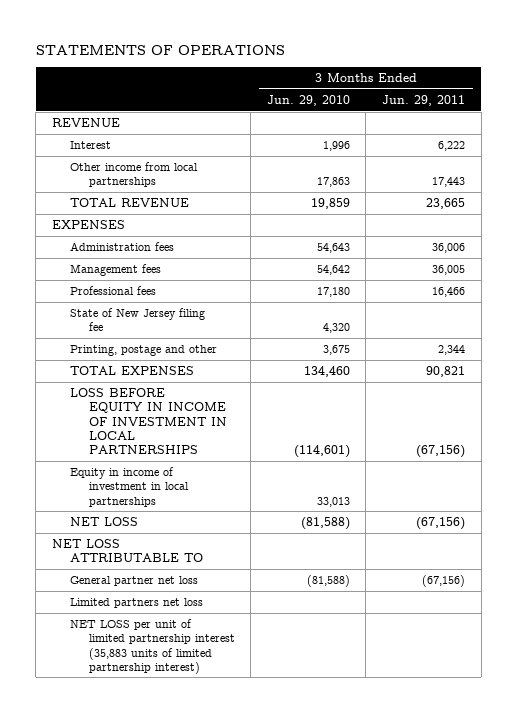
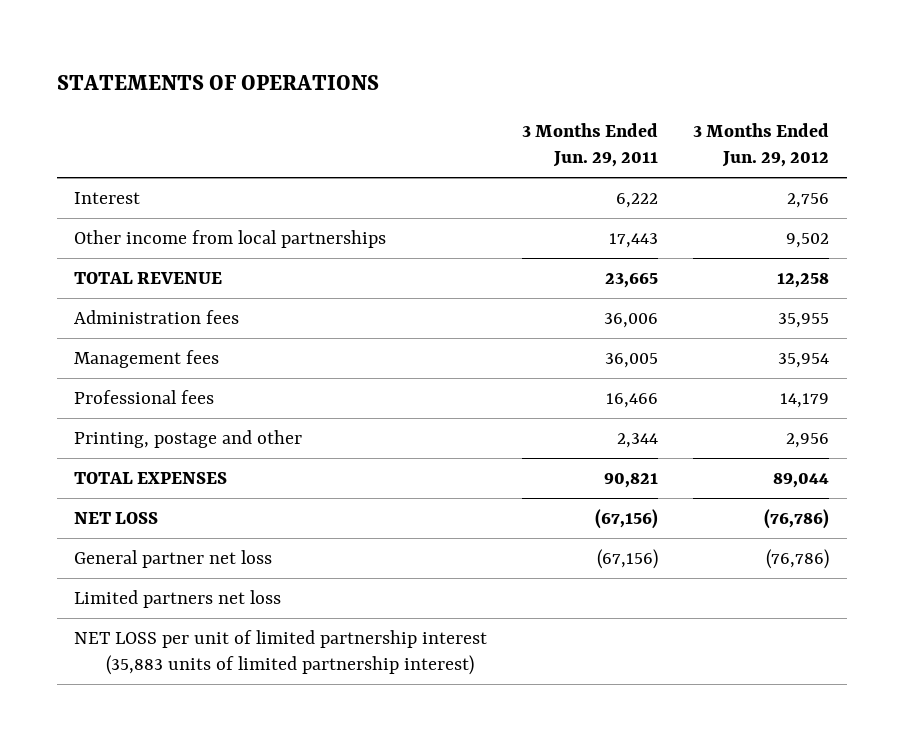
- | 3 Months Ended Jun. 29, 2010 | 3 Months Ended Jun. 29, 2011
+ | 3 Months Ended Jun. 29, 2011 | 3 Months Ended Jun. 29, 2012
- REVENUE
- EXPENSES
- State of New Jersey filing fee | 4,320 |
- LOSS BEFORE EQUITY IN INCOME OF INVESTMENT IN LOCAL PARTNERSHIPS | (114,601) | (67,156)
- Equity in income of investment in local partnerships | 33,013 |
- NET LOSS ATTRIBUTABLE TO

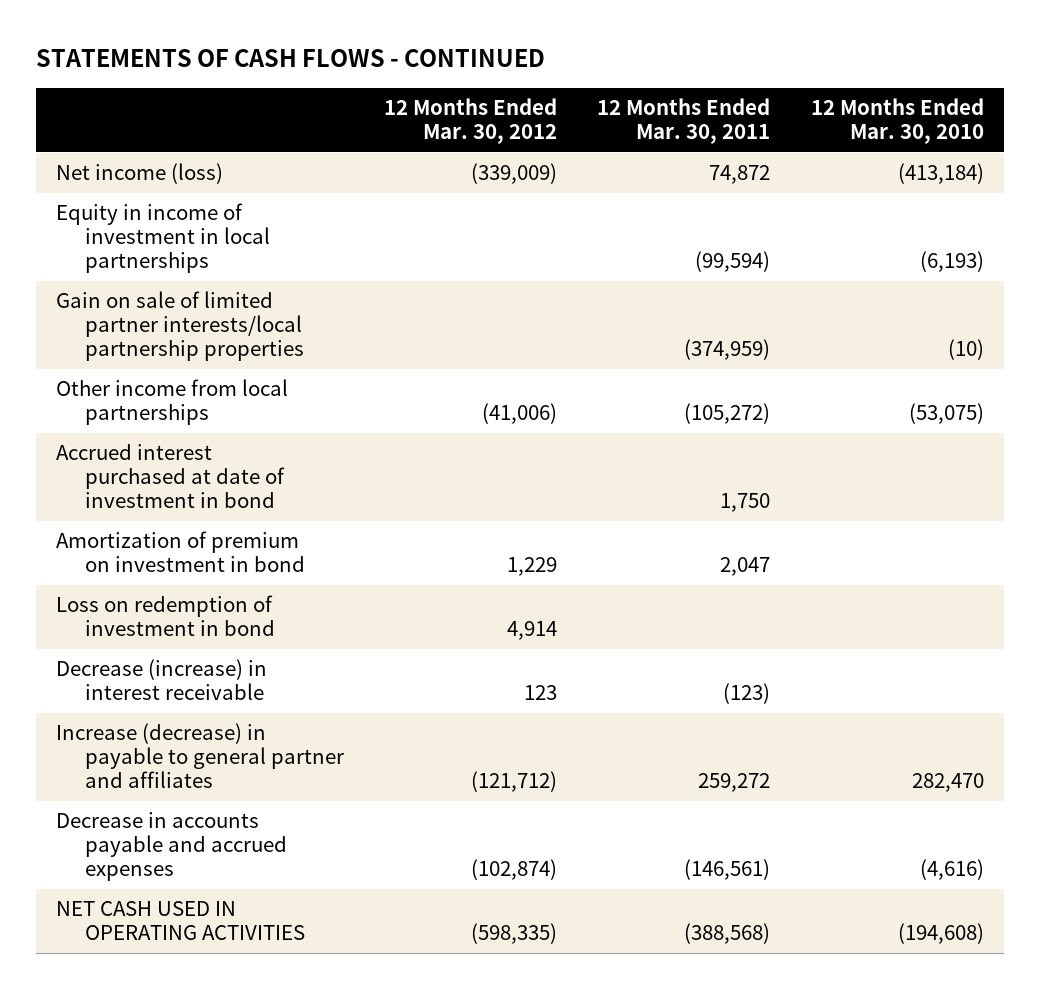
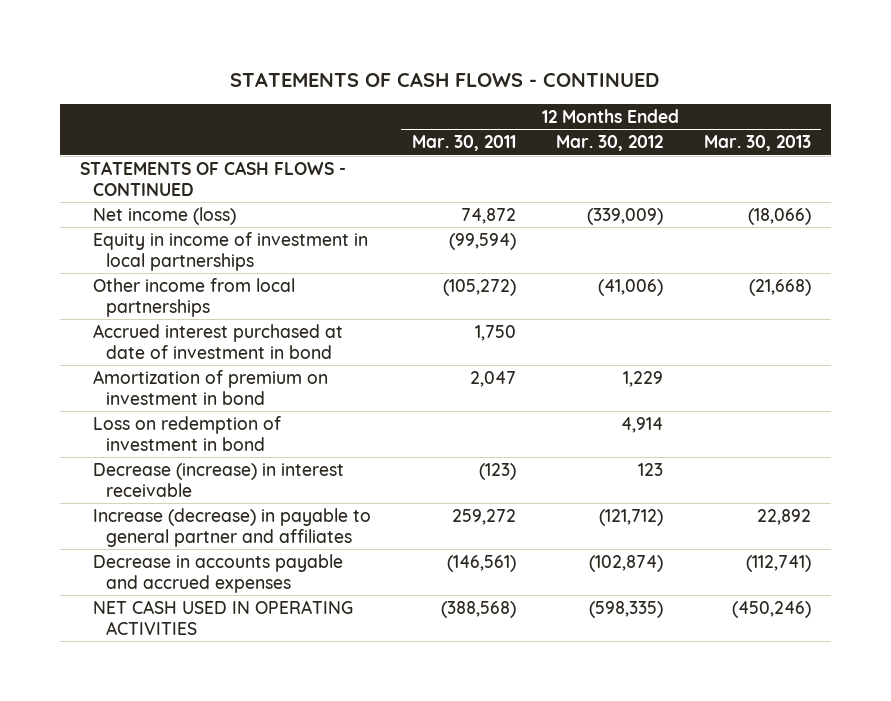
- | 12 Months Ended Mar. 30, 2012 | 12 Months Ended Mar. 30, 2011 | 12 Months Ended Mar. 30, 2010
+ | 12 Months Ended Mar. 30, 2011 | 12 Months Ended Mar. 30, 2012 | 12 Months Ended Mar. 30, 2013
+ STATEMENTS OF CASH FLOWS - CONTINUED
- Gain on sale of limited partner interests/local partnership properties | | (374,959) | (10)

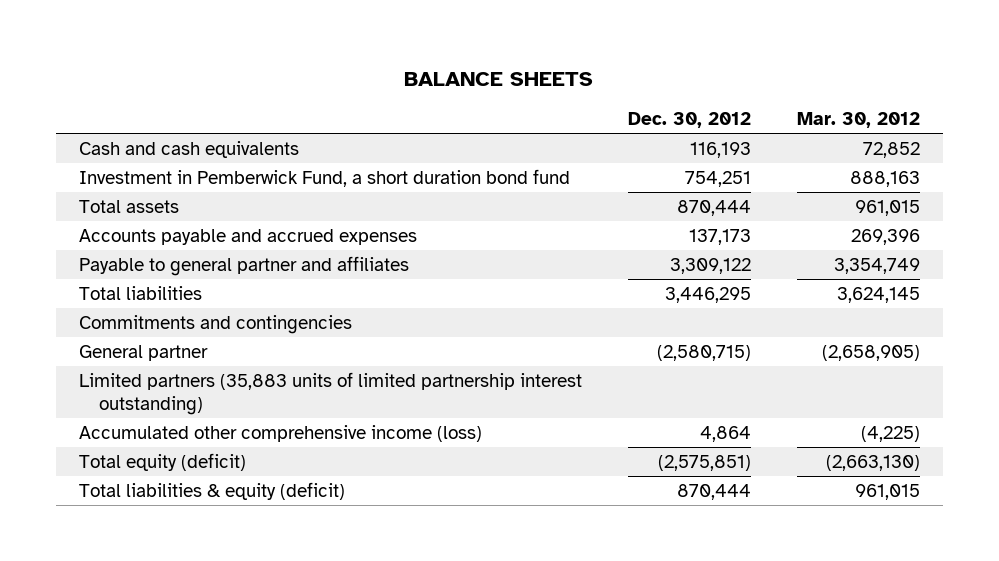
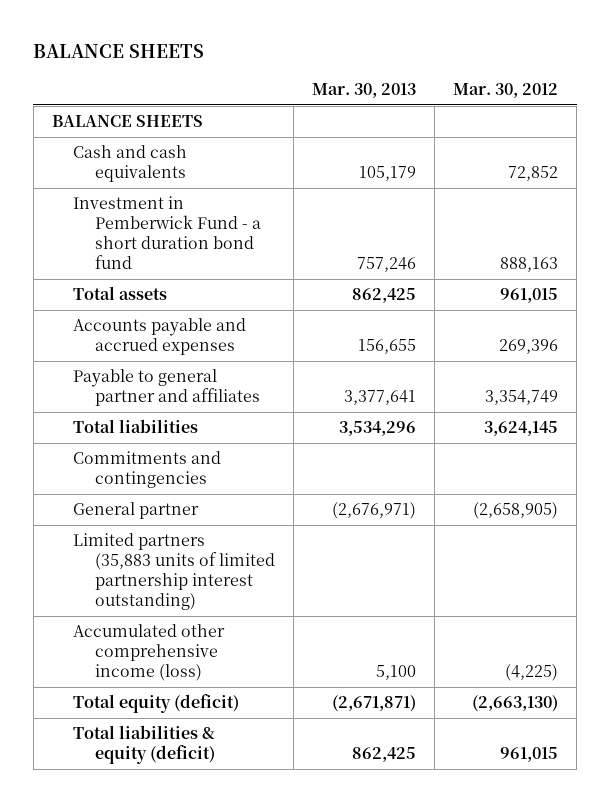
- | Dec. 30, 2012 | Mar. 30, 2012
+ | Mar. 30, 2013 | Mar. 30, 2012
+ BALANCE SHEETS
- Investment in Pemberwick Fund, a short duration bond fund | 754,251 | 888,163
+ Investment in Pemberwick Fund - a short duration bond fund | 757,246 | 888,163

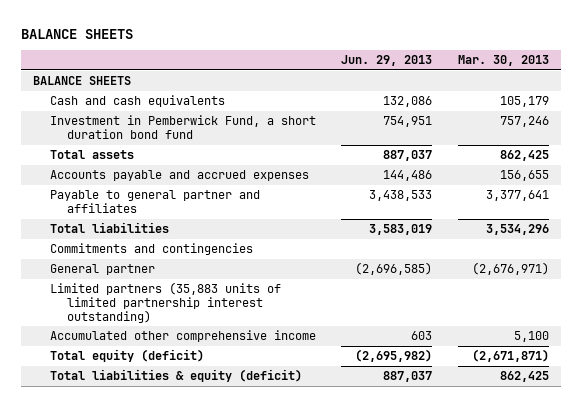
- | Mar. 30, 2013 | Mar. 30, 2012
+ | Jun. 29, 2013 | Mar. 30, 2013
- Investment in Pemberwick Fund - a short duration bond fund | 757,246 | 888,163
+ Investment in Pemberwick Fund, a short duration bond fund | 754,951 | 757,246
- Accumulated other comprehensive income (loss) | 5,100 | (4,225)
+ Accumulated other comprehensive income | 603 | 5,100

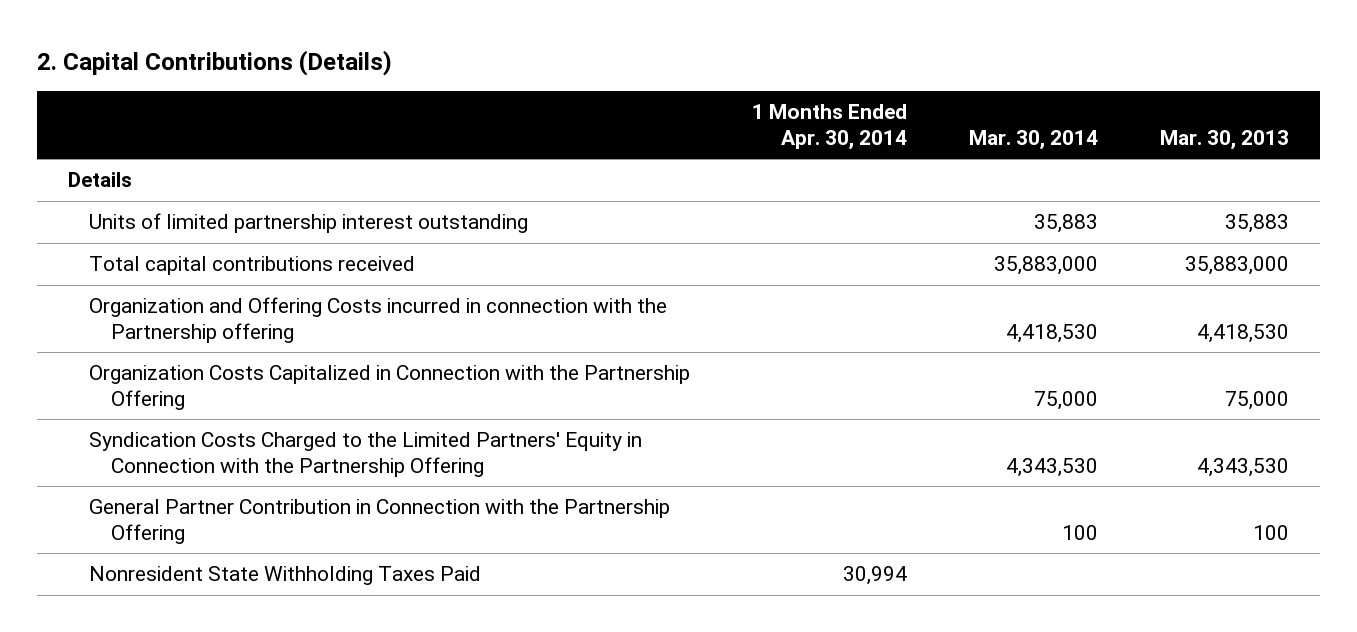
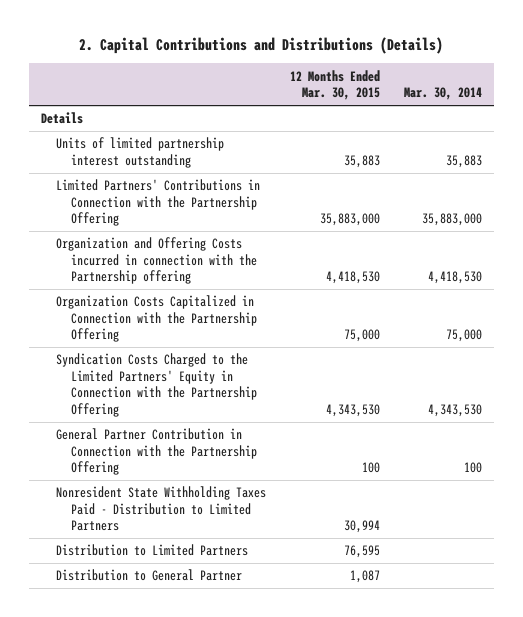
- 2. Capital Contributions (Details)
+ 2. Capital Contributions and Distributions (Details)
- | 1 Months Ended Apr. 30, 2014 | Mar. 30, 2014 | Mar. 30, 2013
+ | 12 Months Ended Mar. 30, 2015 | Mar. 30, 2014
- Total capital contributions received | | 35,883,000 | 35,883,000
+ Limited Partners' Contributions in Connection with the Partnership Offering | 35,883,000 | 35,883,000
- Nonresident State Withholding Taxes Paid | 30,994 | |
+ Nonresident State Withholding Taxes Paid - Distribution to Limited Partners | 30,994 |
+ Distribution to Limited Partners | 76,595 |
+ Distribution to General Partner | 1,087 |

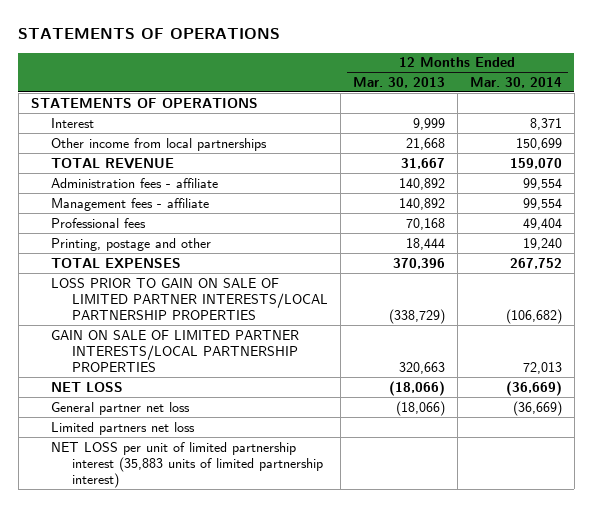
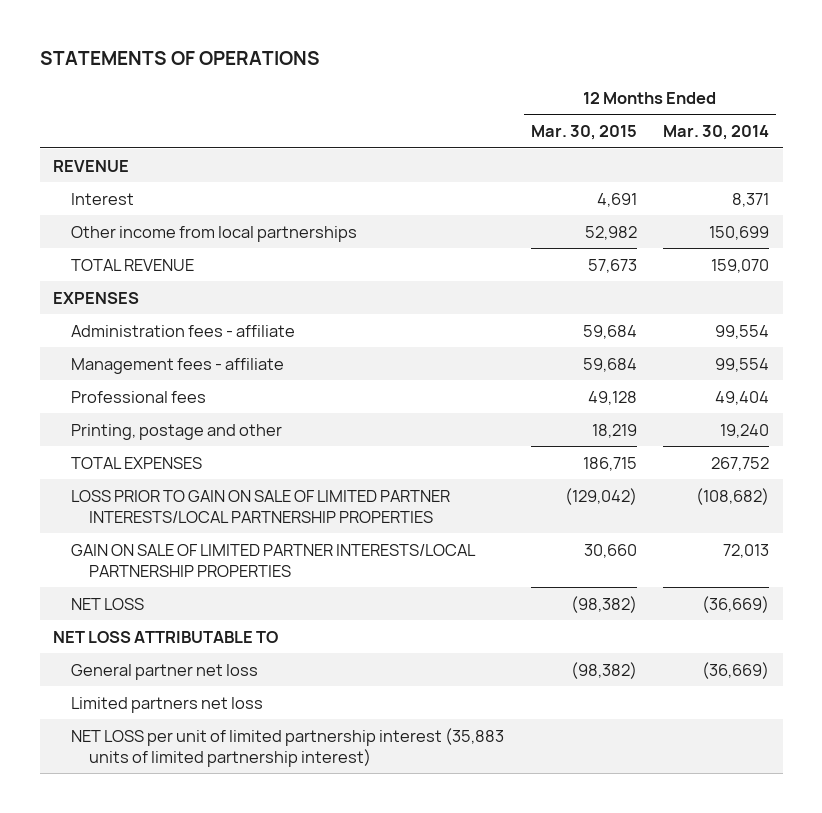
- | 12 Months Ended Mar. 30, 2013 | 12 Months Ended Mar. 30, 2014
+ | 12 Months Ended Mar. 30, 2015 | 12 Months Ended Mar. 30, 2014
- STATEMENTS OF OPERATIONS
+ REVENUE
+ EXPENSES
- LOSS PRIOR TO GAIN ON SALE OF LIMITED PARTNER INTERESTS/LOCAL PARTNERSHIP PROPERTIES | (338,729) | (106,682)
+ LOSS PRIOR TO GAIN ON SALE OF LIMITED PARTNER INTERESTS/LOCAL PARTNERSHIP PROPERTIES | (129,042) | (108,682)
+ NET LOSS ATTRIBUTABLE TO

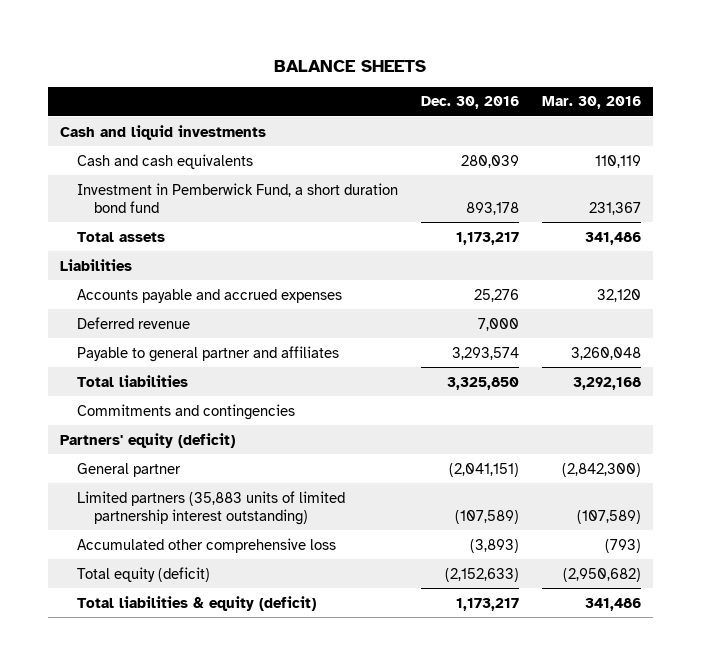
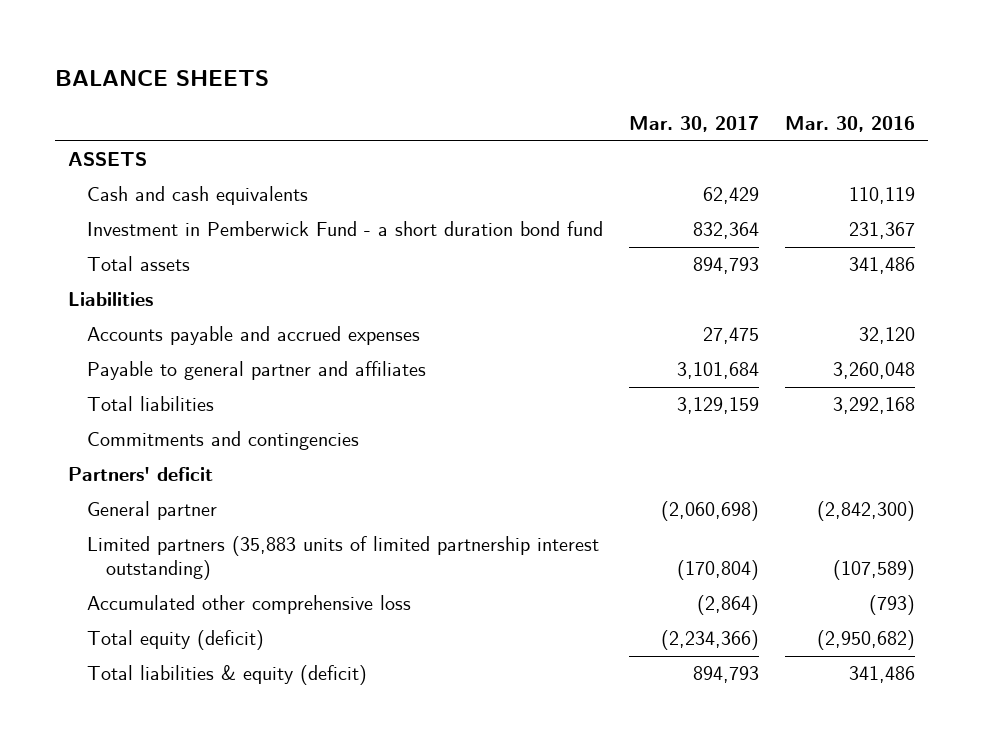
- | Dec. 30, 2016 | Mar. 30, 2016
+ | Mar. 30, 2017 | Mar. 30, 2016
- Cash and liquid investments
+ ASSETS
- Investment in Pemberwick Fund, a short duration bond fund | 893,178 | 231,367
+ Investment in Pemberwick Fund - a short duration bond fund | 832,364 | 231,367
- Deferred revenue | 7,000 |
- Partners' equity (deficit)
+ Partners' deficit

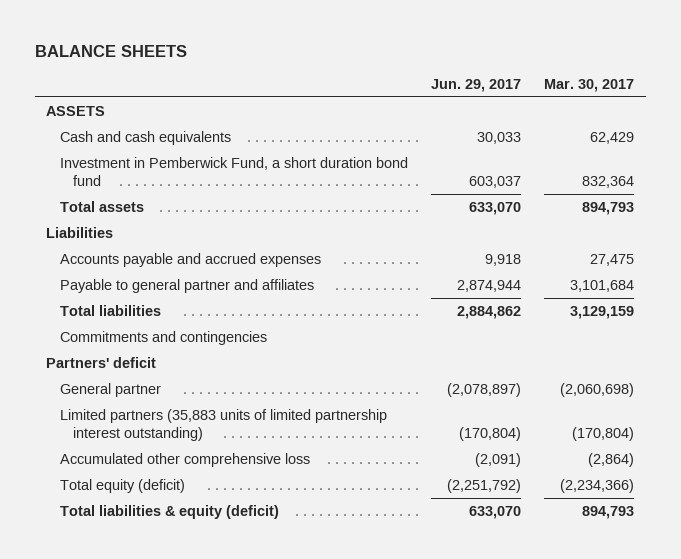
- | Mar. 30, 2017 | Mar. 30, 2016
+ | Jun. 29, 2017 | Mar. 30, 2017
- Investment in Pemberwick Fund - a short duration bond fund | 832,364 | 231,367
+ Investment in Pemberwick Fund, a short duration bond fund | 603,037 | 832,364

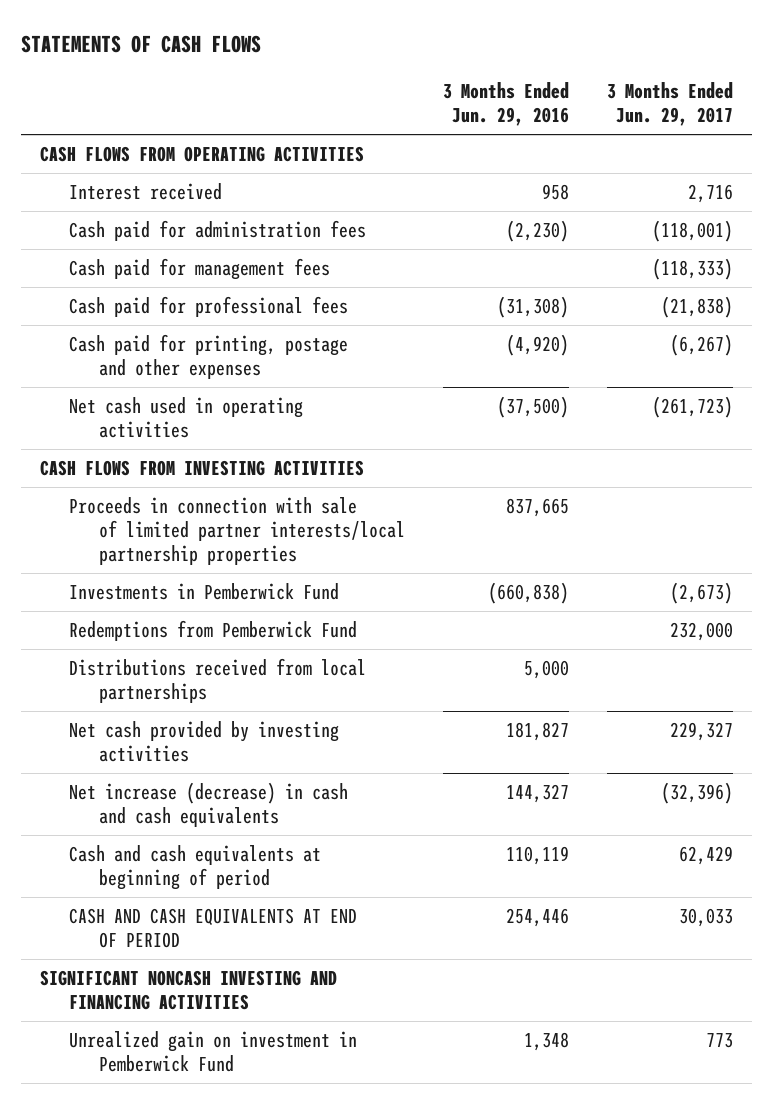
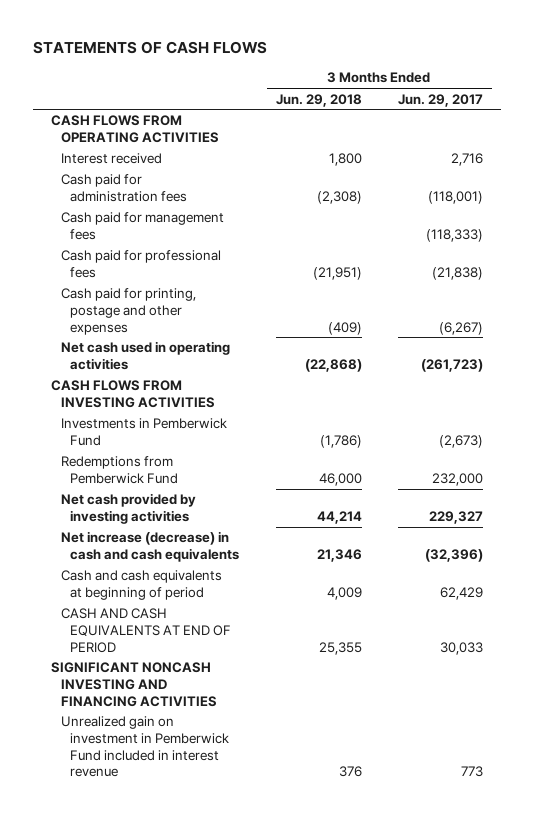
- | 3 Months Ended Jun. 29, 2016 | 3 Months Ended Jun. 29, 2017
+ | 3 Months Ended Jun. 29, 2018 | 3 Months Ended Jun. 29, 2017
- Proceeds in connection with sale of limited partner interests/local partnership properties | 837,665 |
- Distributions received from local partnerships | 5,000 |
- Unrealized gain on investment in Pemberwick Fund | 1,348 | 773
+ Unrealized gain on investment in Pemberwick Fund included in interest revenue | 376 | 773

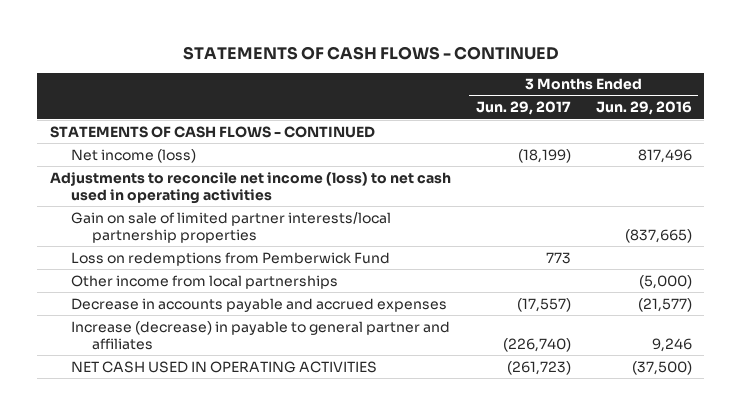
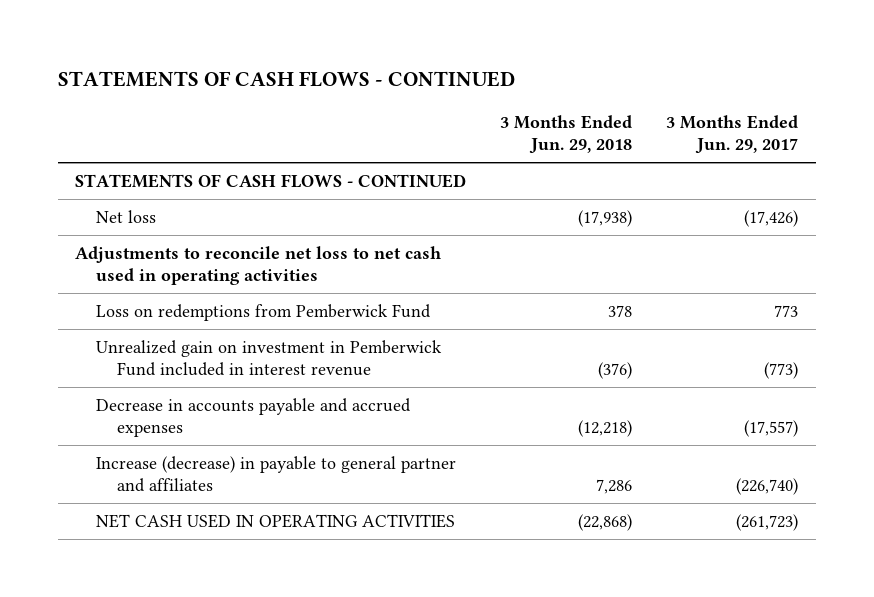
- | 3 Months Ended Jun. 29, 2017 | 3 Months Ended Jun. 29, 2016
+ | 3 Months Ended Jun. 29, 2018 | 3 Months Ended Jun. 29, 2017
- Net income (loss) | (18,199) | 817,496
- Adjustments to reconcile net income (loss) to net cash used in operating activities
- Gain on sale of limited partner interests/local partnership properties | | (837,665)
+ Net loss | (17,938) | (17,426)
+ Adjustments to reconcile net loss to net cash used in operating activities
- Other income from local partnerships | | (5,000)
+ Unrealized gain on investment in Pemberwick Fund included in interest revenue | (376) | (773)

